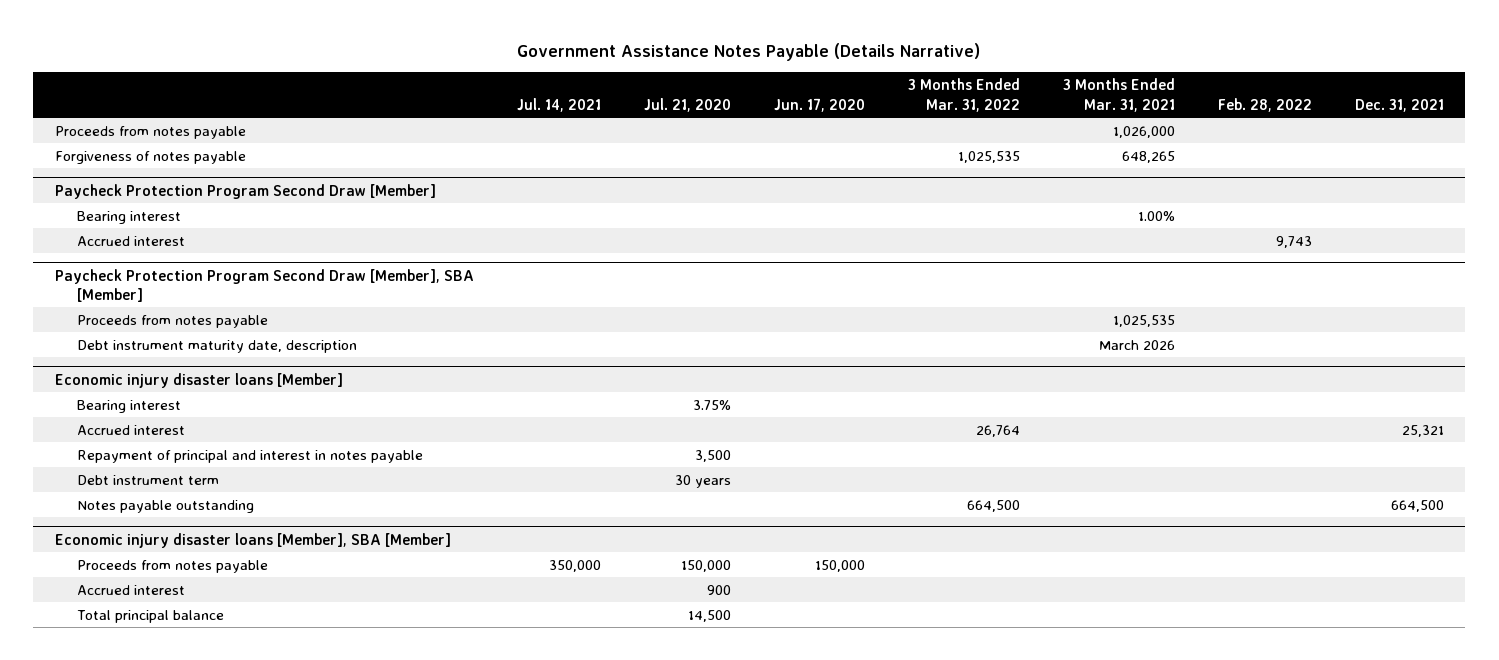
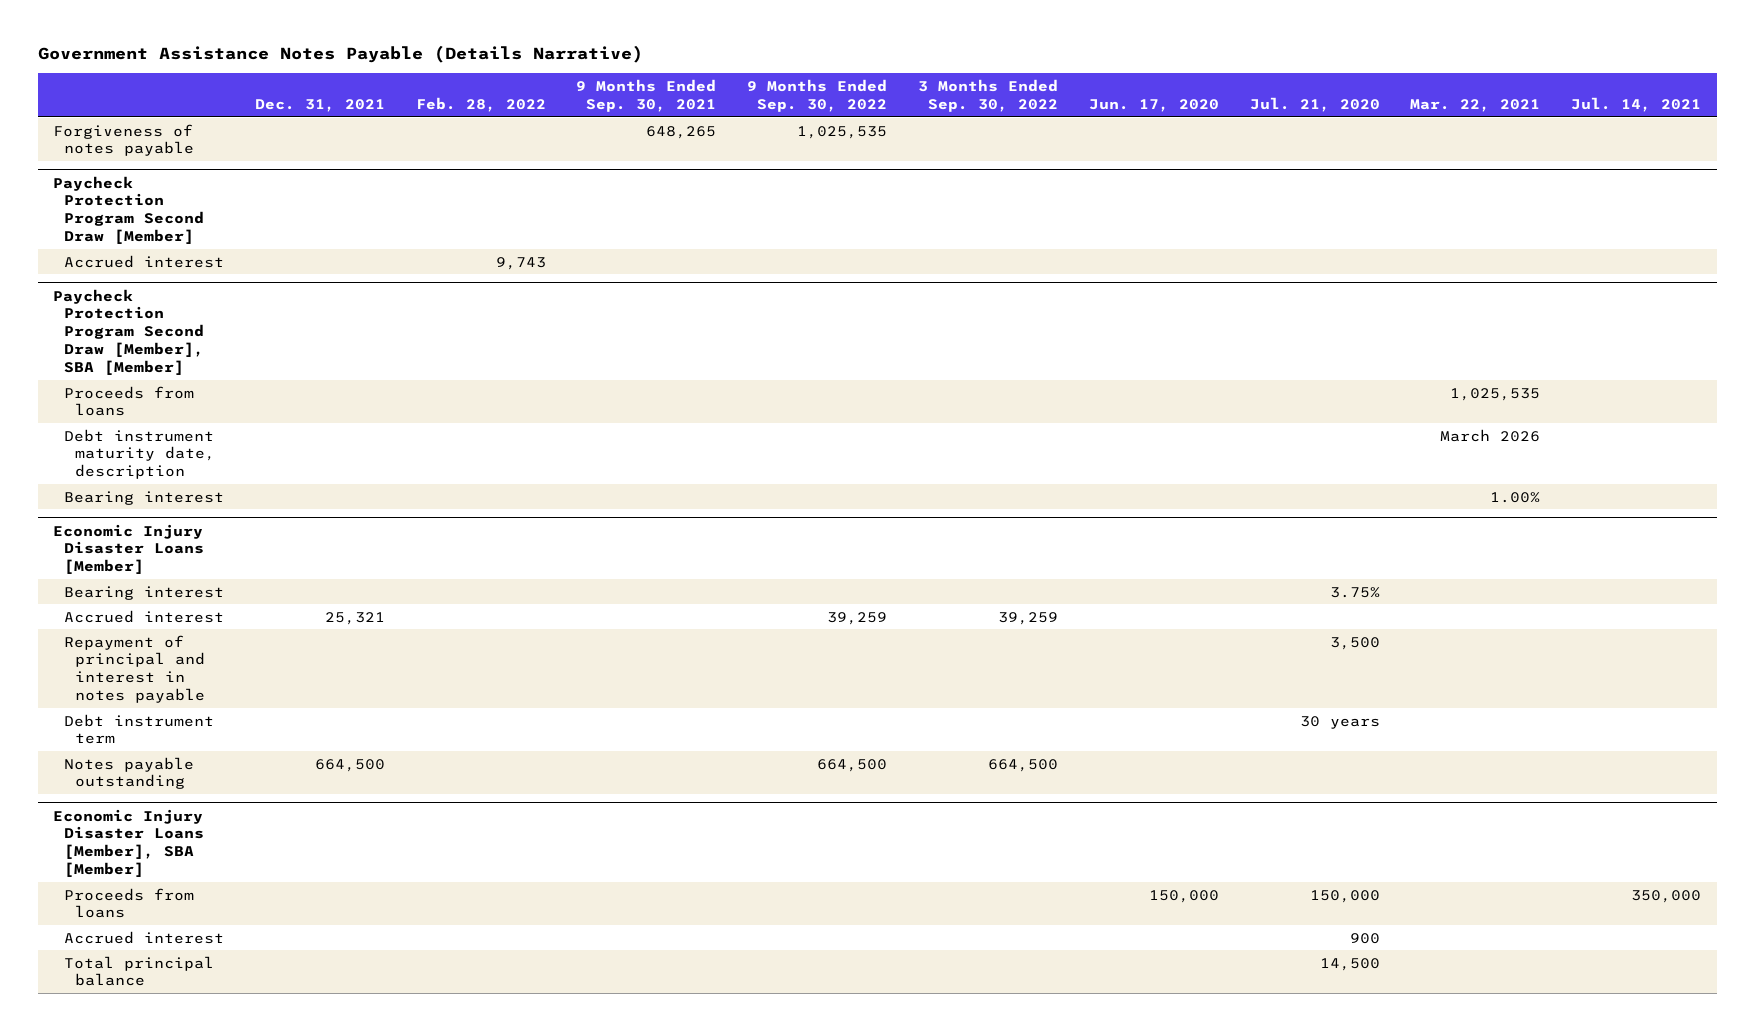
- | Jul. 14, 2021 | Jul. 21, 2020 | Jun. 17, 2020 | 3 Months Ended Mar. 31, 2022 | 3 Months Ended Mar. 31, 2021 | Feb. 28, 2022 | Dec. 31, 2021
+ | Dec. 31, 2021 | Feb. 28, 2022 | 9 Months Ended Sep. 30, 2021 | 9 Months Ended Sep. 30, 2022 | 3 Months Ended Sep. 30, 2022 | Jun. 17, 2020 | Jul. 21, 2020 | Mar. 22, 2021 | Jul. 14, 2021
- Proceeds from notes payable | | | | | 1,026,000 | |
@ Paycheck Protection Program Second Draw [Member]
- Bearing interest | | | | | 1.00% | |
@ Paycheck Protection Program Second Draw [Member], SBA [Member]
- Proceeds from notes payable | | | | | 1,025,535 | |
+ Proceeds from loans | | | | | | | | 1,025,535 |
- Economic injury disaster loans [Member]
@ Paycheck Protection Program Second Draw [Member], SBA [Member]
+ Bearing interest | | | | | | | | 1.00% |
+ Economic Injury Disaster Loans [Member]
- Economic injury disaster loans [Member], SBA [Member]
- Proceeds from notes payable | 350,000 | 150,000 | 150,000 | | | |
+ Economic Injury Disaster Loans [Member], SBA [Member]
+ Proceeds from loans | | | | | | 150,000 | 150,000 | | 350,000

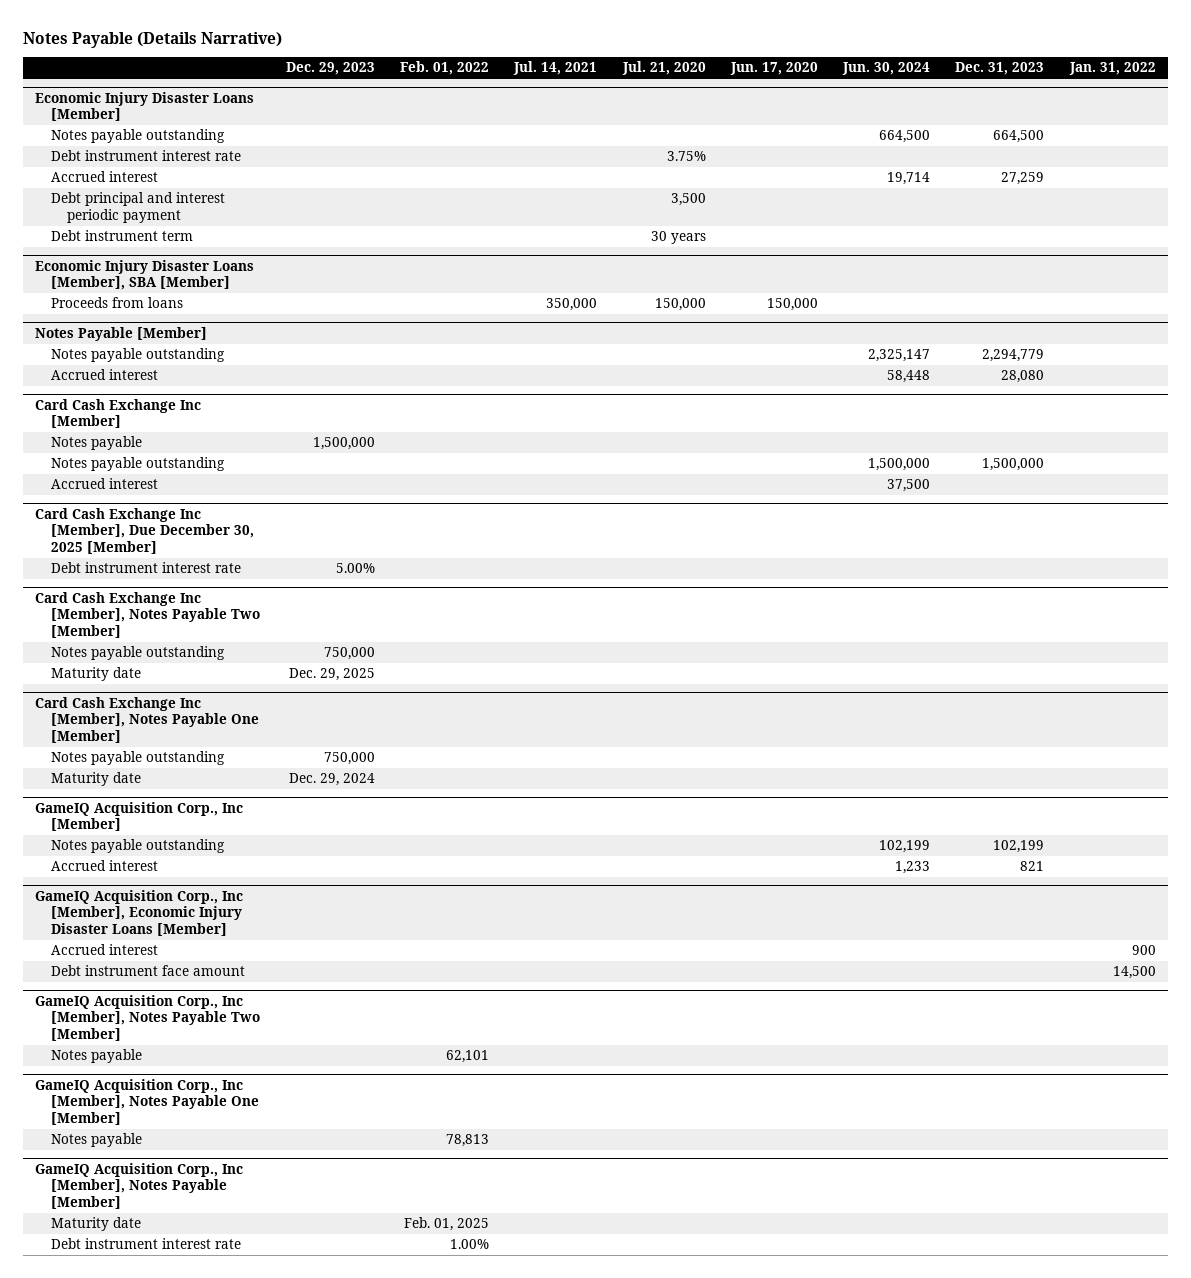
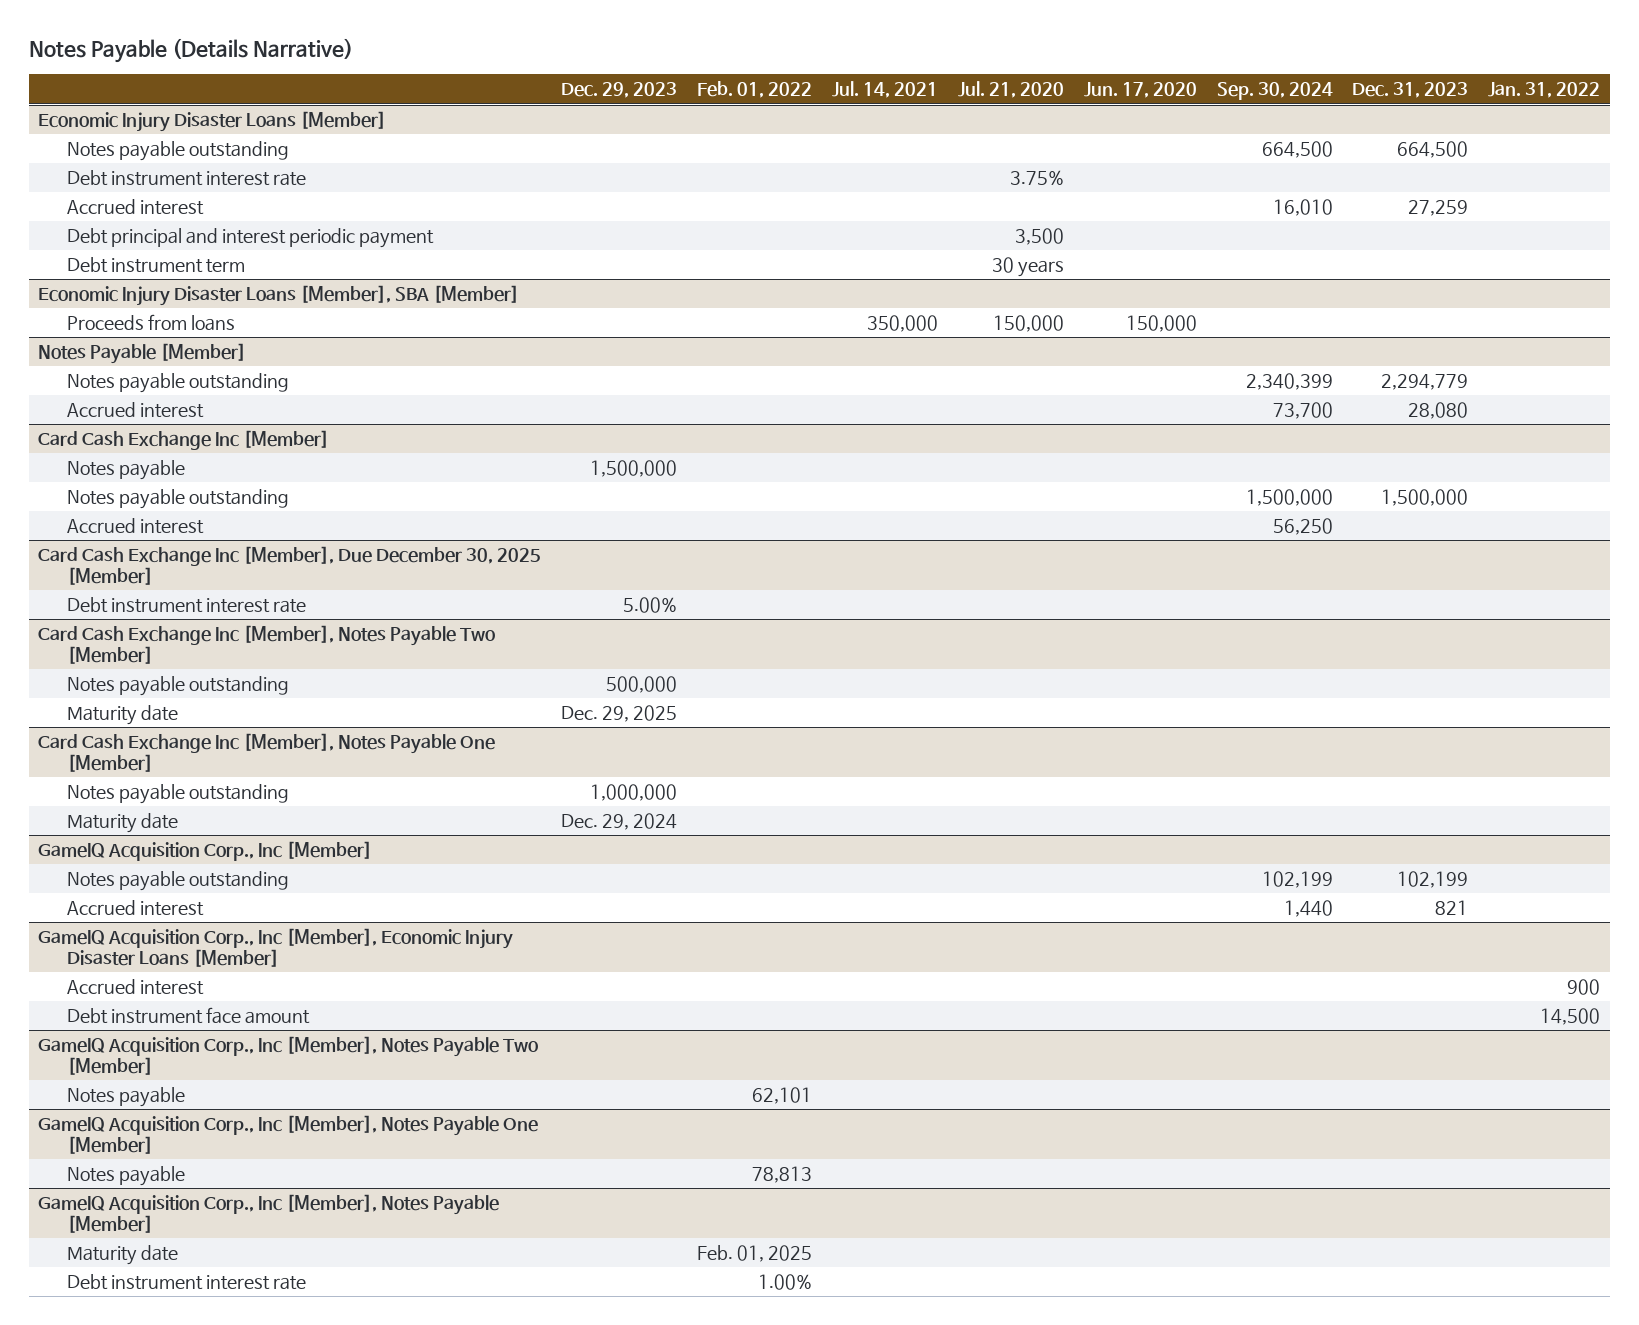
- | Dec. 29, 2023 | Feb. 01, 2022 | Jul. 14, 2021 | Jul. 21, 2020 | Jun. 17, 2020 | Jun. 30, 2024 | Dec. 31, 2023 | Jan. 31, 2022
+ | Dec. 29, 2023 | Feb. 01, 2022 | Jul. 14, 2021 | Jul. 21, 2020 | Jun. 17, 2020 | Sep. 30, 2024 | Dec. 31, 2023 | Jan. 31, 2022
@ Card Cash Exchange Inc [Member], Notes Payable Two [Member]
- Notes payable outstanding | 750,000 | | | | | | |
+ Notes payable outstanding | 500,000 | | | | | | |
@ Card Cash Exchange Inc [Member], Notes Payable One [Member]
- Notes payable outstanding | 750,000 | | | | | | |
+ Notes payable outstanding | 1,000,000 | | | | | | |

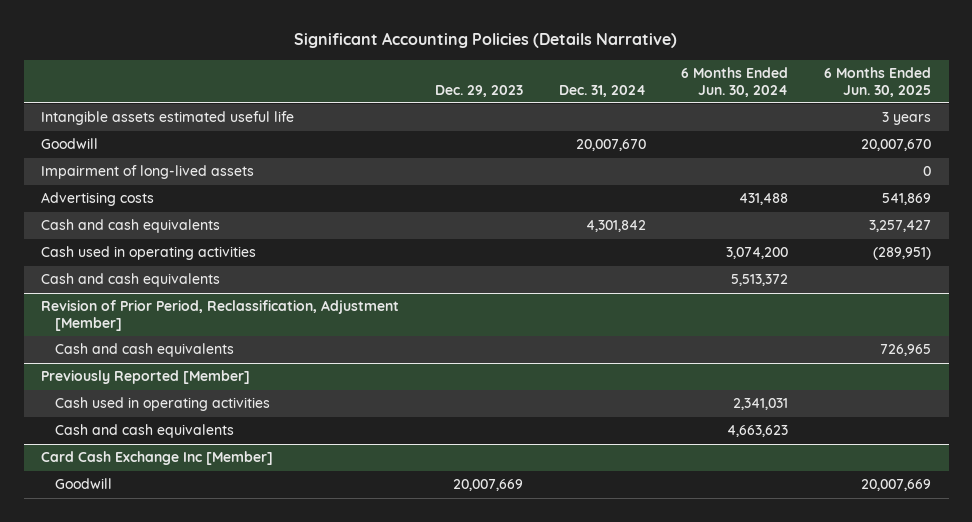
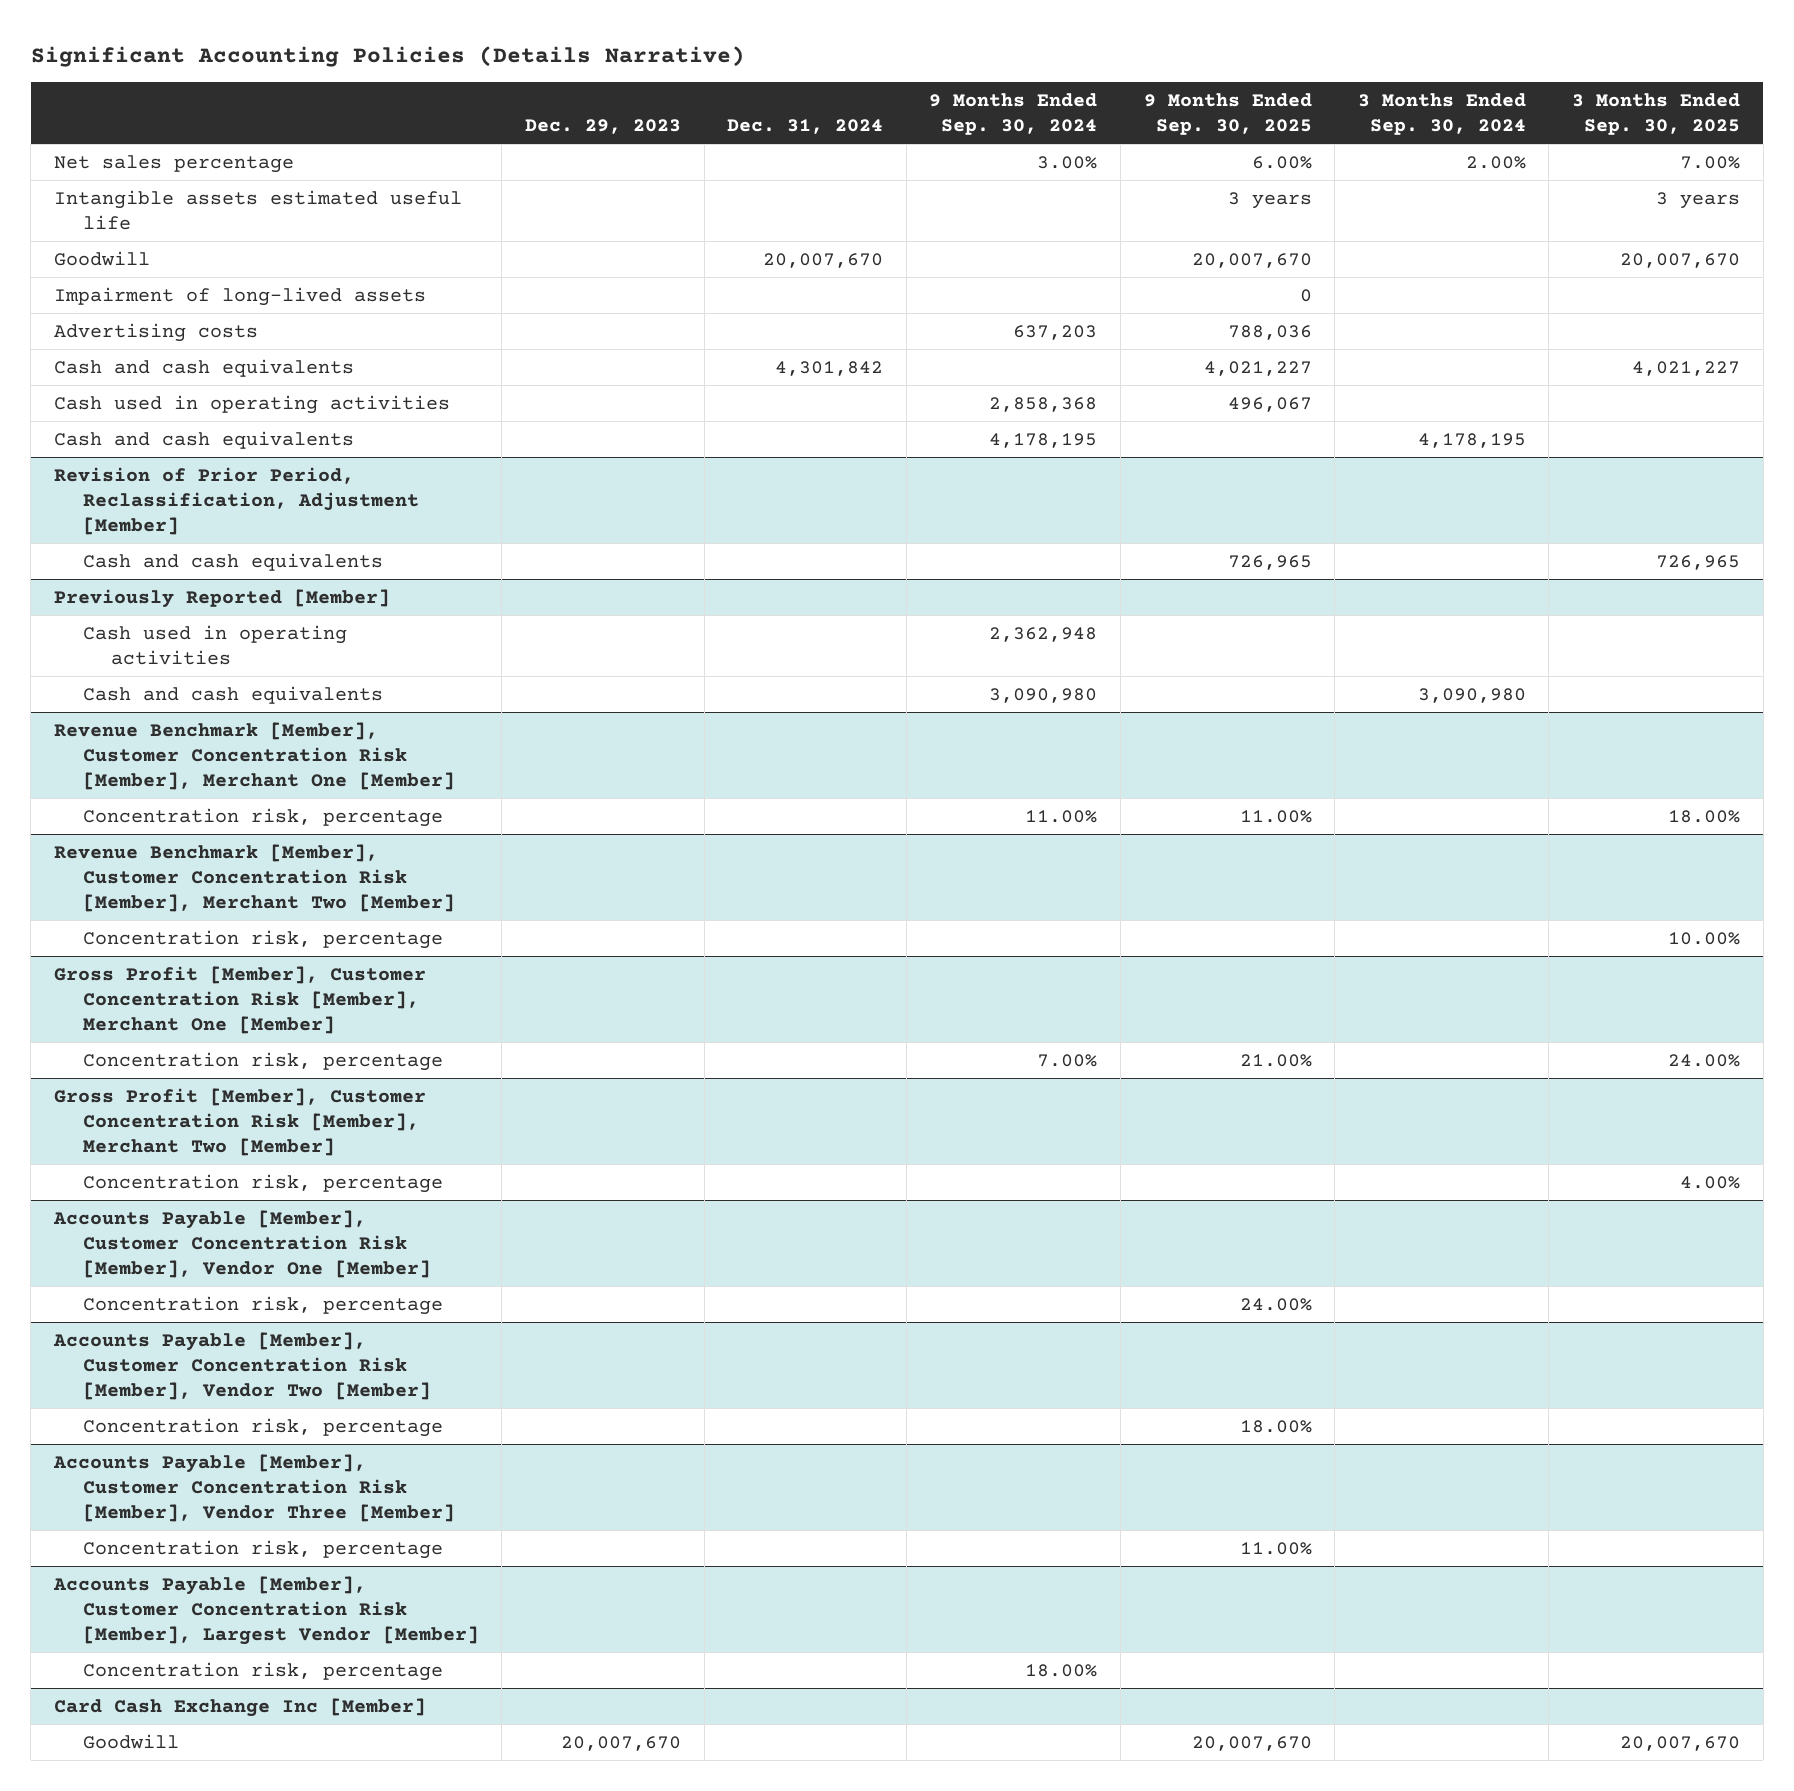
- | Dec. 29, 2023 | Dec. 31, 2024 | 6 Months Ended Jun. 30, 2024 | 6 Months Ended Jun. 30, 2025
+ | Dec. 29, 2023 | Dec. 31, 2024 | 9 Months Ended Sep. 30, 2024 | 9 Months Ended Sep. 30, 2025 | 3 Months Ended Sep. 30, 2024 | 3 Months Ended Sep. 30, 2025
+ Net sales percentage | | | 3.00% | 6.00% | 2.00% | 7.00%
+ Revenue Benchmark [Member], Customer Concentration Risk [Member], Merchant One [Member]
+ Concentration risk, percentage | | | 11.00% | 11.00% | | 18.00%
+ Revenue Benchmark [Member], Customer Concentration Risk [Member], Merchant Two [Member]
+ Concentration risk, percentage | | | | | | 10.00%
+ Gross Profit [Member], Customer Concentration Risk [Member], Merchant One [Member]
+ Concentration risk, percentage | | | 7.00% | 21.00% | | 24.00%
+ Gross Profit [Member], Customer Concentration Risk [Member], Merchant Two [Member]
+ Concentration risk, percentage | | | | | | 4.00%
+ Accounts Payable [Member], Customer Concentration Risk [Member], Vendor One [Member]
+ Concentration risk, percentage | | | | 24.00% | |
+ Accounts Payable [Member], Customer Concentration Risk [Member], Vendor Two [Member]
+ Concentration risk, percentage | | | | 18.00% | |
+ Accounts Payable [Member], Customer Concentration Risk [Member], Vendor Three [Member]
+ Concentration risk, percentage | | | | 11.00% | |
+ Accounts Payable [Member], Customer Concentration Risk [Member], Largest Vendor [Member]
+ Concentration risk, percentage | | | 18.00% | | |
@ Card Cash Exchange Inc [Member]
- Goodwill | 20,007,669 | | | 20,007,669
+ Goodwill | 20,007,670 | | | 20,007,670 | | 20,007,670

